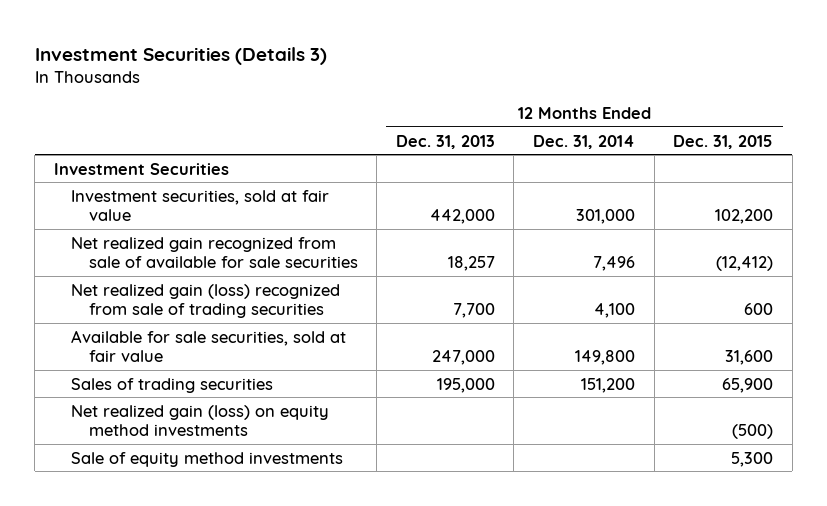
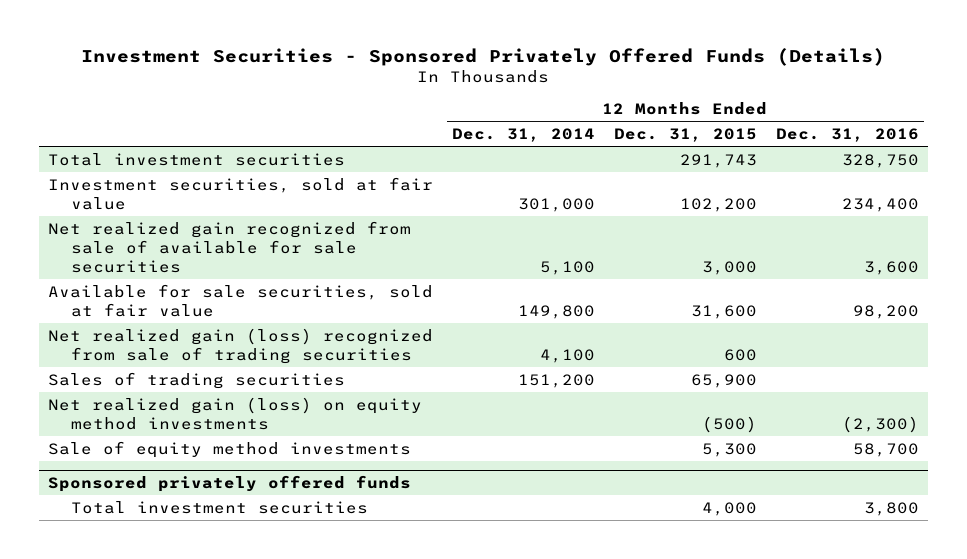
- Investment Securities (Details 3)
+ Investment Securities - Sponsored Privately Offered Funds (Details)
- | 12 Months Ended Dec. 31, 2013 | 12 Months Ended Dec. 31, 2014 | 12 Months Ended Dec. 31, 2015
+ | 12 Months Ended Dec. 31, 2014 | 12 Months Ended Dec. 31, 2015 | 12 Months Ended Dec. 31, 2016
- Investment Securities
+ Total investment securities | | 291,743 | 328,750
- Net realized gain recognized from sale of available for sale securities | 18,257 | 7,496 | (12,412)
+ Net realized gain recognized from sale of available for sale securities | 5,100 | 3,000 | 3,600
moved down: Net realized gain (loss) recognized from sale of trading securities | 4,100 | 600 |
+ Sponsored privately offered funds
+ Total investment securities | | 4,000 | 3,800

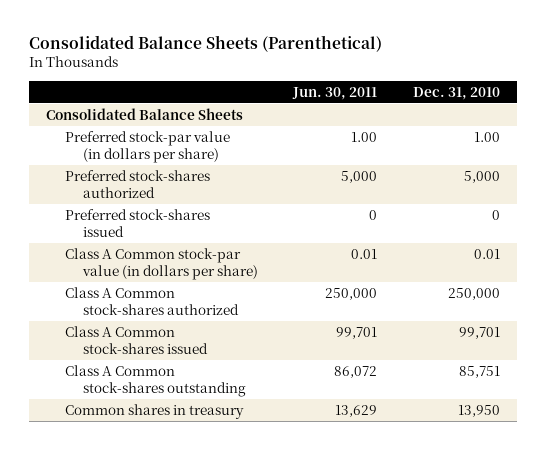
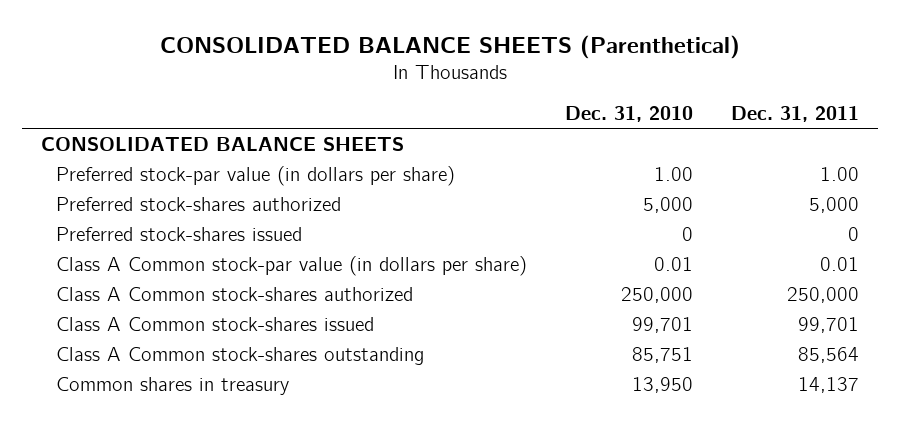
- Consolidated Balance Sheets (Parenthetical)
+ CONSOLIDATED BALANCE SHEETS (Parenthetical)
- | Jun. 30, 2011 | Dec. 31, 2010
+ | Dec. 31, 2010 | Dec. 31, 2011
- Consolidated Balance Sheets
+ CONSOLIDATED BALANCE SHEETS

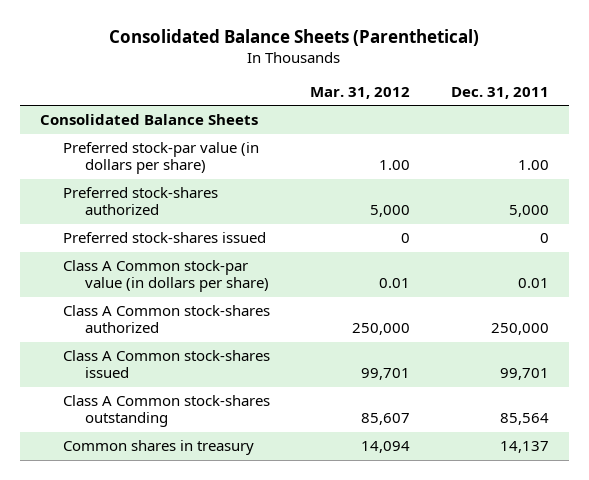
- CONSOLIDATED BALANCE SHEETS (Parenthetical)
+ Consolidated Balance Sheets (Parenthetical)
- | Dec. 31, 2010 | Dec. 31, 2011
+ | Mar. 31, 2012 | Dec. 31, 2011
- CONSOLIDATED BALANCE SHEETS
+ Consolidated Balance Sheets

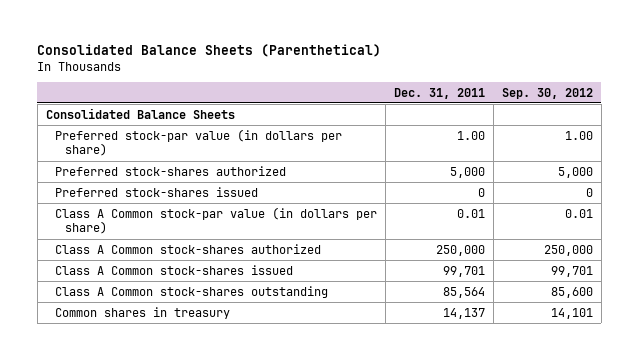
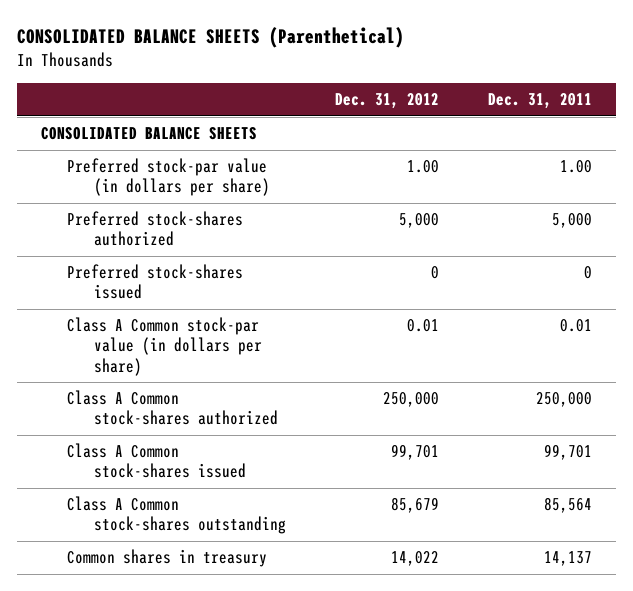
- Consolidated Balance Sheets (Parenthetical)
+ CONSOLIDATED BALANCE SHEETS (Parenthetical)
- | Dec. 31, 2011 | Sep. 30, 2012
+ | Dec. 31, 2012 | Dec. 31, 2011
- Consolidated Balance Sheets
+ CONSOLIDATED BALANCE SHEETS

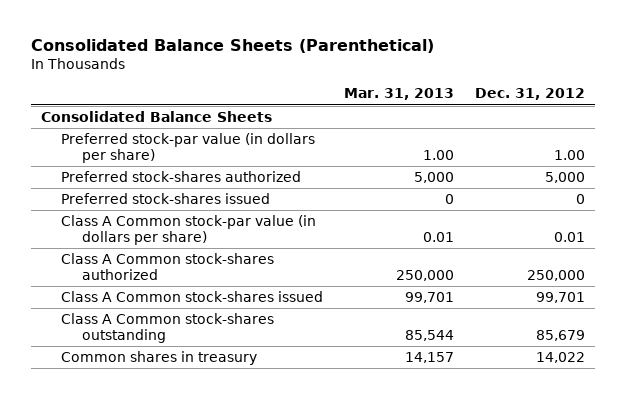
- CONSOLIDATED BALANCE SHEETS (Parenthetical)
+ Consolidated Balance Sheets (Parenthetical)
- | Dec. 31, 2012 | Dec. 31, 2011
+ | Mar. 31, 2013 | Dec. 31, 2012
- CONSOLIDATED BALANCE SHEETS
+ Consolidated Balance Sheets

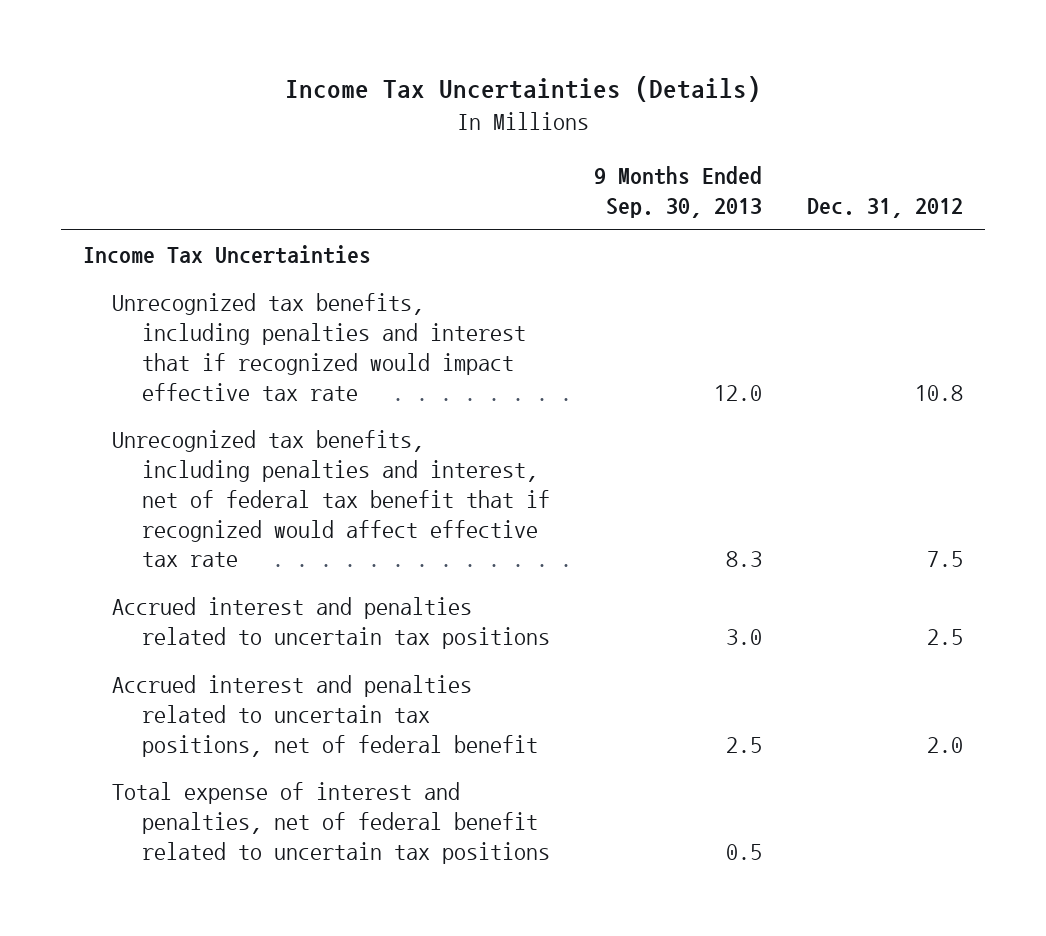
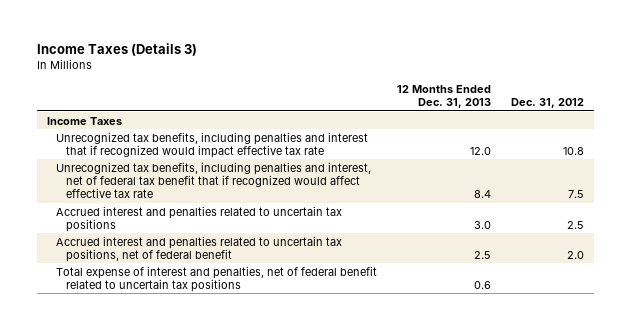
- Income Tax Uncertainties (Details)
+ Income Taxes (Details 3)
- | 9 Months Ended Sep. 30, 2013 | Dec. 31, 2012
+ | 12 Months Ended Dec. 31, 2013 | Dec. 31, 2012
- Income Tax Uncertainties
+ Income Taxes

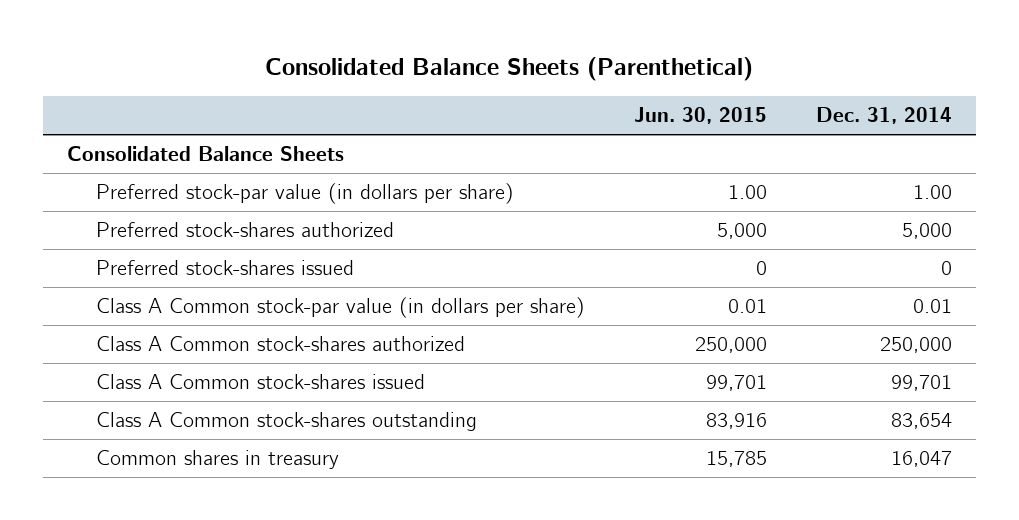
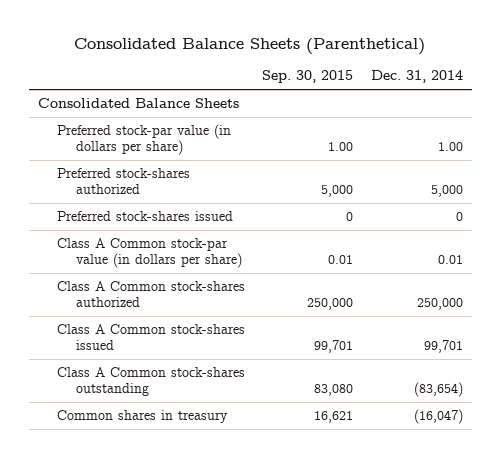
- | Jun. 30, 2015 | Dec. 31, 2014
+ | Sep. 30, 2015 | Dec. 31, 2014
- Class A Common stock-shares outstanding | 83,916 | 83,654
- Common shares in treasury | 15,785 | 16,047
+ Class A Common stock-shares outstanding | 83,080 | (83,654)
+ Common shares in treasury | 16,621 | (16,047)

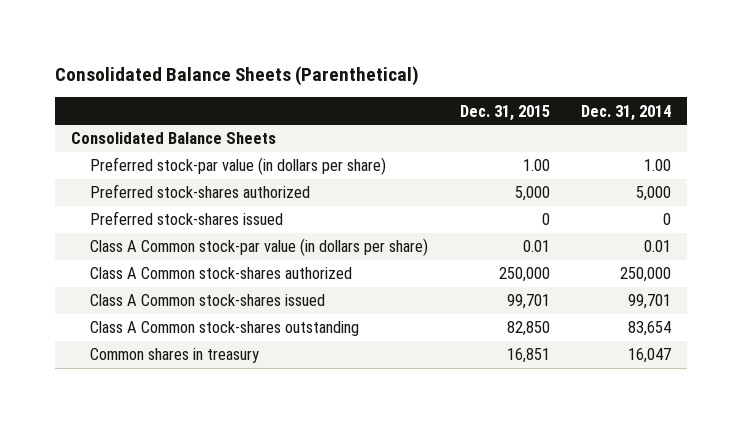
- | Sep. 30, 2015 | Dec. 31, 2014
+ | Dec. 31, 2015 | Dec. 31, 2014
- Class A Common stock-shares outstanding | 83,080 | (83,654)
- Common shares in treasury | 16,621 | (16,047)
+ Class A Common stock-shares outstanding | 82,850 | 83,654
+ Common shares in treasury | 16,851 | 16,047

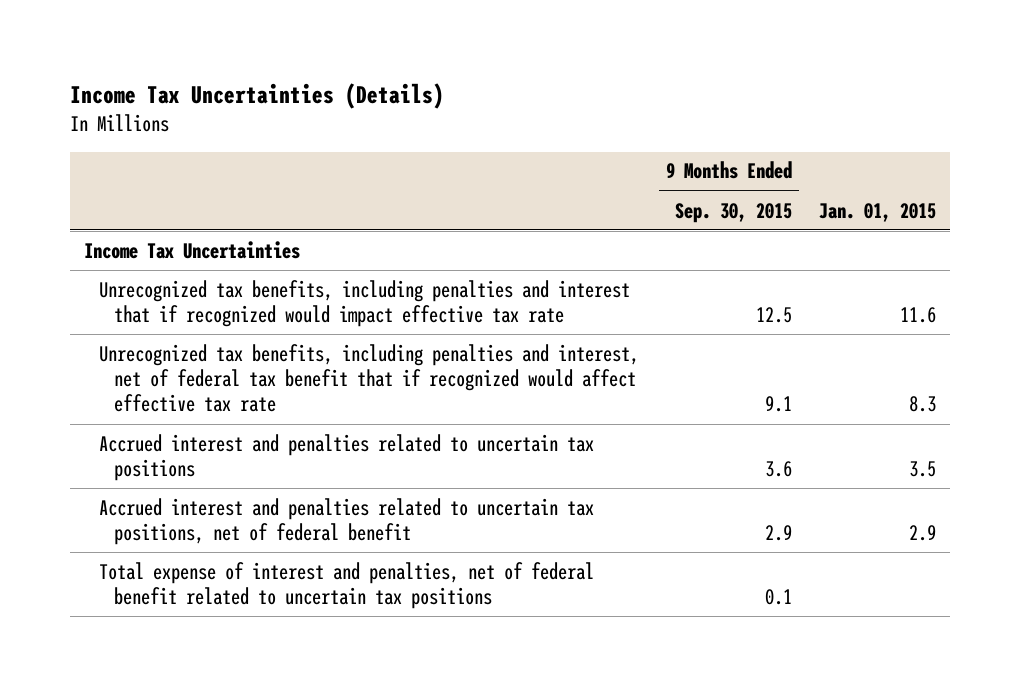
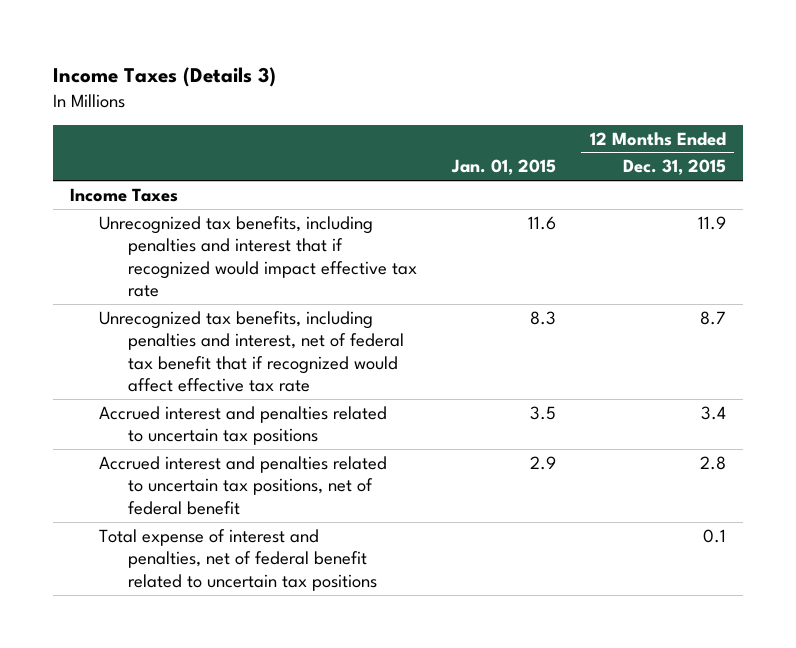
- Income Tax Uncertainties (Details)
+ Income Taxes (Details 3)
- | 9 Months Ended Sep. 30, 2015 | Jan. 01, 2015
+ | Jan. 01, 2015 | 12 Months Ended Dec. 31, 2015
- Income Tax Uncertainties
+ Income Taxes

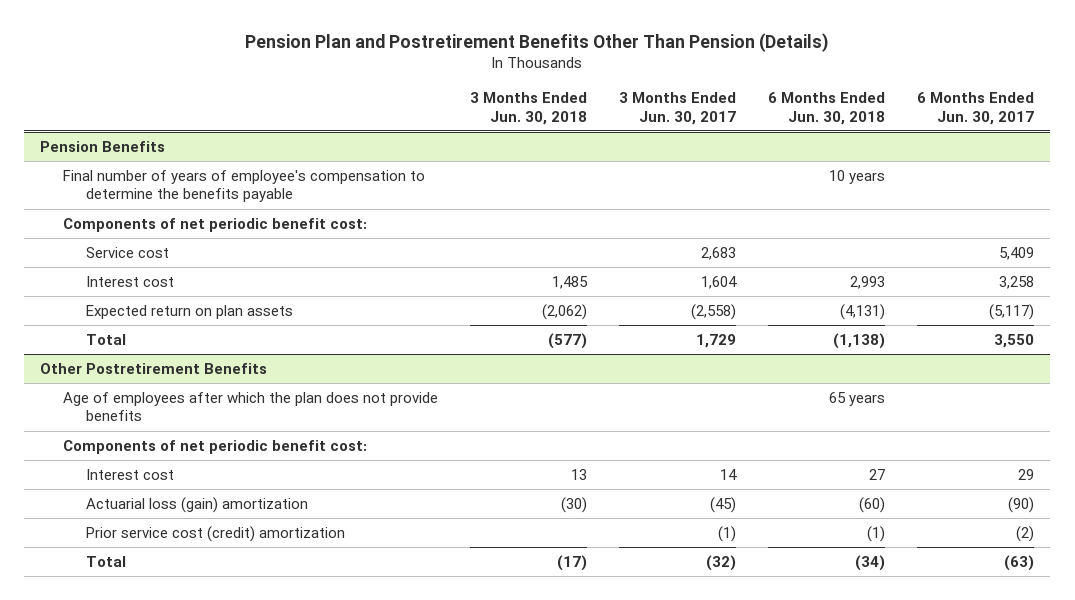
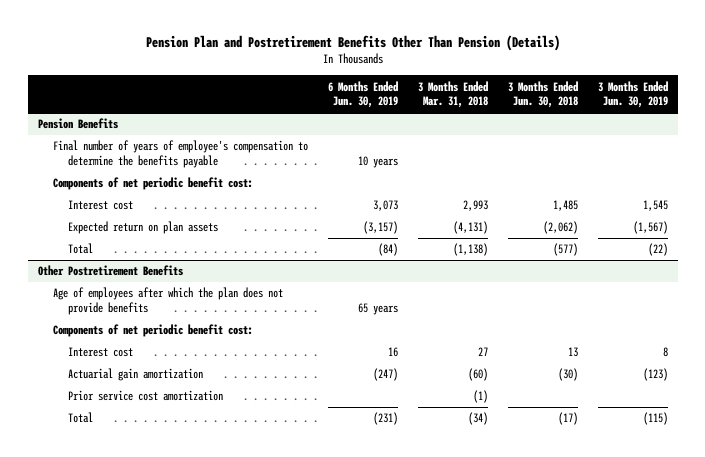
- | 3 Months Ended Jun. 30, 2018 | 3 Months Ended Jun. 30, 2017 | 6 Months Ended Jun. 30, 2018 | 6 Months Ended Jun. 30, 2017
+ | 6 Months Ended Jun. 30, 2019 | 3 Months Ended Mar. 31, 2018 | 3 Months Ended Jun. 30, 2018 | 3 Months Ended Jun. 30, 2019
@ Pension Benefits
- Service cost | | 2,683 | | 5,409
@ Other Postretirement Benefits
- Actuarial loss (gain) amortization | (30) | (45) | (60) | (90)
- Prior service cost (credit) amortization | | (1) | (1) | (2)
+ Actuarial gain amortization | (247) | (60) | (30) | (123)
+ Prior service cost amortization | | (1) | |

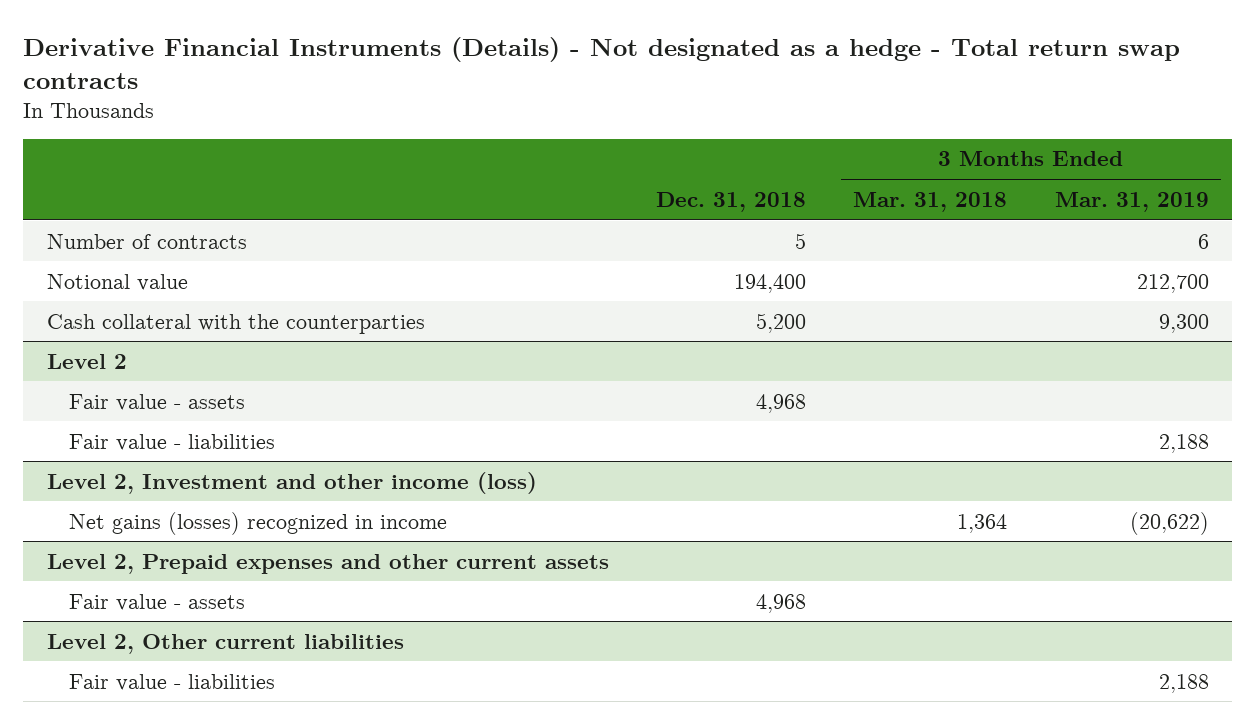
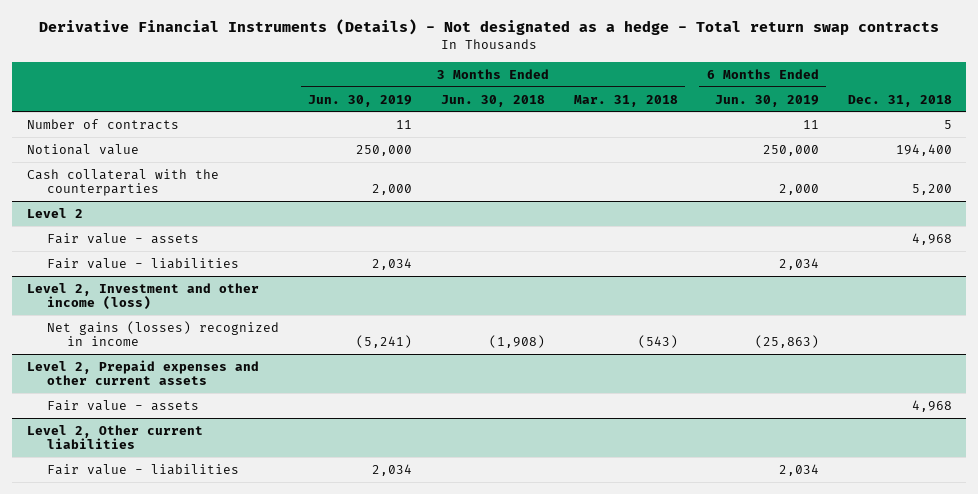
- | Dec. 31, 2018 | 3 Months Ended Mar. 31, 2018 | 3 Months Ended Mar. 31, 2019
+ | 3 Months Ended Jun. 30, 2019 | 3 Months Ended Jun. 30, 2018 | 3 Months Ended Mar. 31, 2018 | 6 Months Ended Jun. 30, 2019 | Dec. 31, 2018
@ Level 2, Investment and other income (loss)
- Net gains (losses) recognized in income | | 1,364 | (20,622)
+ Net gains (losses) recognized in income | (5,241) | (1,908) | (543) | (25,863) |

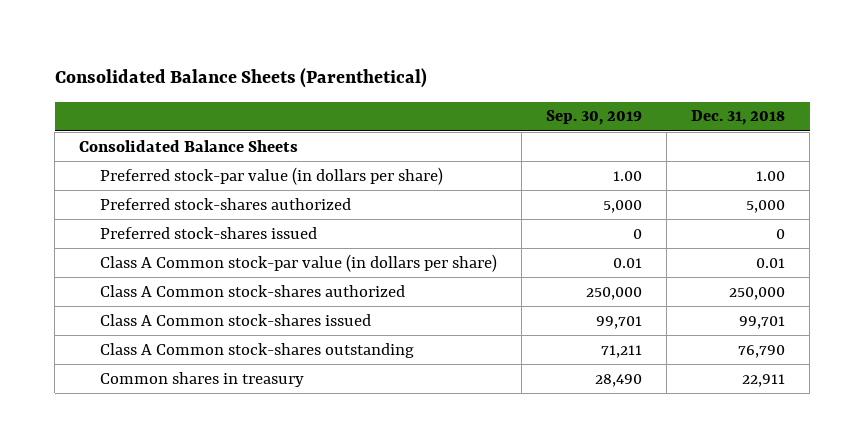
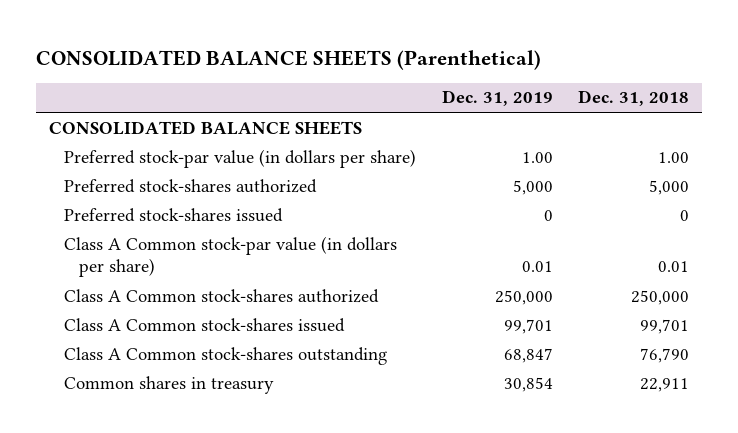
- Consolidated Balance Sheets (Parenthetical)
+ CONSOLIDATED BALANCE SHEETS (Parenthetical)
- | Sep. 30, 2019 | Dec. 31, 2018
+ | Dec. 31, 2019 | Dec. 31, 2018
- Consolidated Balance Sheets
+ CONSOLIDATED BALANCE SHEETS

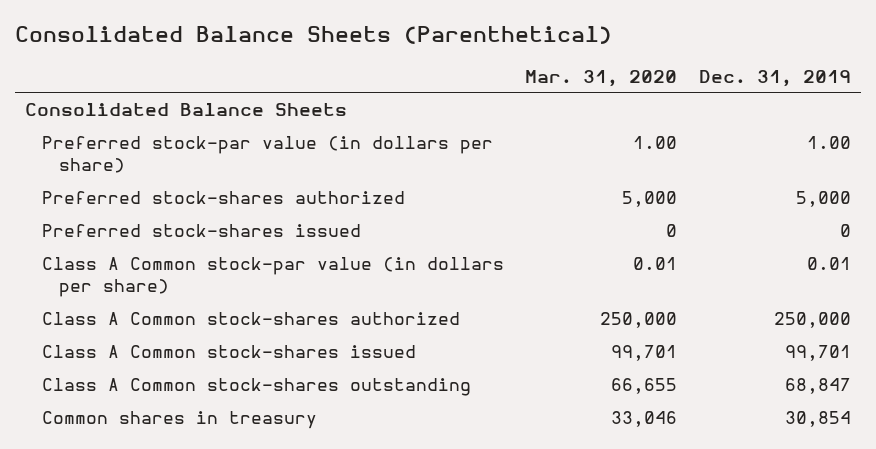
- CONSOLIDATED BALANCE SHEETS (Parenthetical)
+ Consolidated Balance Sheets (Parenthetical)
- | Dec. 31, 2019 | Dec. 31, 2018
+ | Mar. 31, 2020 | Dec. 31, 2019
- CONSOLIDATED BALANCE SHEETS
+ Consolidated Balance Sheets

